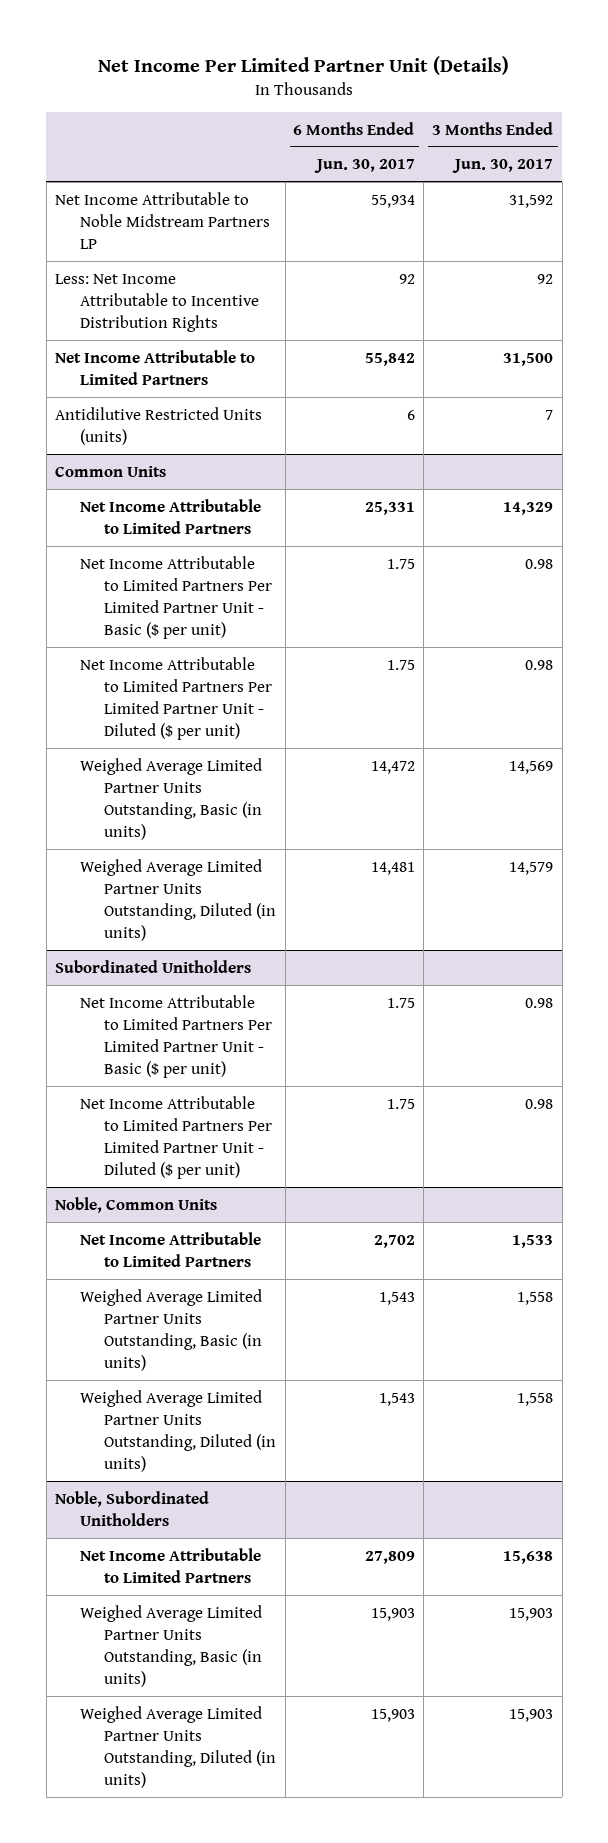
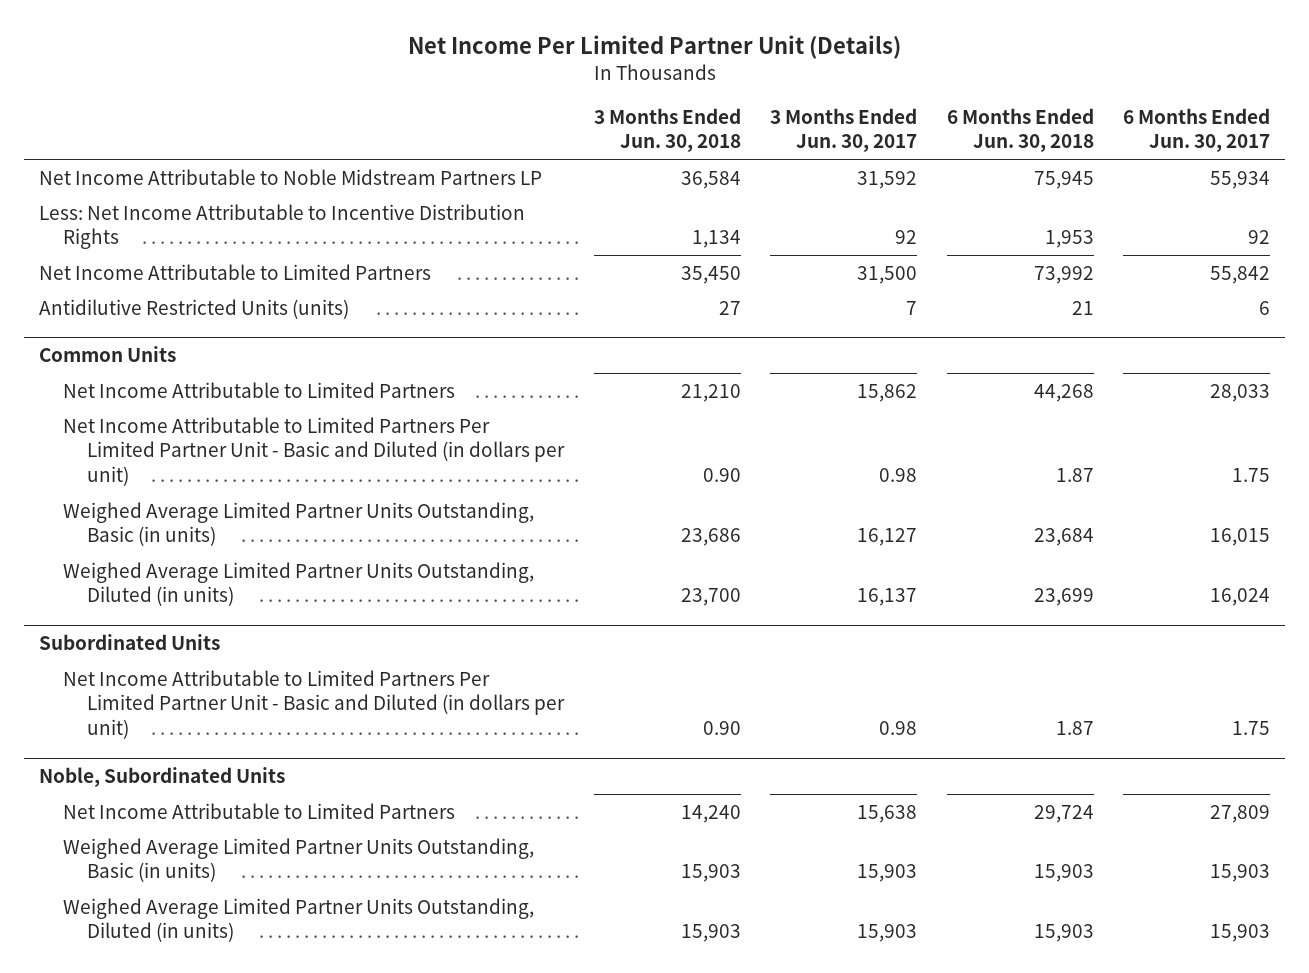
- | 6 Months Ended Jun. 30, 2017 | 3 Months Ended Jun. 30, 2017
+ | 3 Months Ended Jun. 30, 2018 | 3 Months Ended Jun. 30, 2017 | 6 Months Ended Jun. 30, 2018 | 6 Months Ended Jun. 30, 2017
@ Common Units
- Net Income Attributable to Limited Partners | 25,331 | 14,329
- Net Income Attributable to Limited Partners Per Limited Partner Unit - Basic ($ per unit) | 1.75 | 0.98
- Net Income Attributable to Limited Partners Per Limited Partner Unit - Diluted ($ per unit) | 1.75 | 0.98
- Weighed Average Limited Partner Units Outstanding, Basic (in units) | 14,472 | 14,569
- Weighed Average Limited Partner Units Outstanding, Diluted (in units) | 14,481 | 14,579
- Subordinated Unitholders
- Net Income Attributable to Limited Partners Per Limited Partner Unit - Basic ($ per unit) | 1.75 | 0.98
- Net Income Attributable to Limited Partners Per Limited Partner Unit - Diluted ($ per unit) | 1.75 | 0.98
- Noble, Common Units
- Net Income Attributable to Limited Partners | 2,702 | 1,533
- Weighed Average Limited Partner Units Outstanding, Basic (in units) | 1,543 | 1,558
- Weighed Average Limited Partner Units Outstanding, Diluted (in units) | 1,543 | 1,558
- Noble, Subordinated Unitholders
@ Common Units
+ Net Income Attributable to Limited Partners | 21,210 | 15,862 | 44,268 | 28,033
+ Net Income Attributable to Limited Partners Per Limited Partner Unit - Basic and Diluted (in dollars per unit) | 0.90 | 0.98 | 1.87 | 1.75
+ Weighed Average Limited Partner Units Outstanding, Basic (in units) | 23,686 | 16,127 | 23,684 | 16,015
+ Weighed Average Limited Partner Units Outstanding, Diluted (in units) | 23,700 | 16,137 | 23,699 | 16,024
+ Subordinated Units
+ Net Income Attributable to Limited Partners Per Limited Partner Unit - Basic and Diluted (in dollars per unit) | 0.90 | 0.98 | 1.87 | 1.75
+ Noble, Subordinated Units

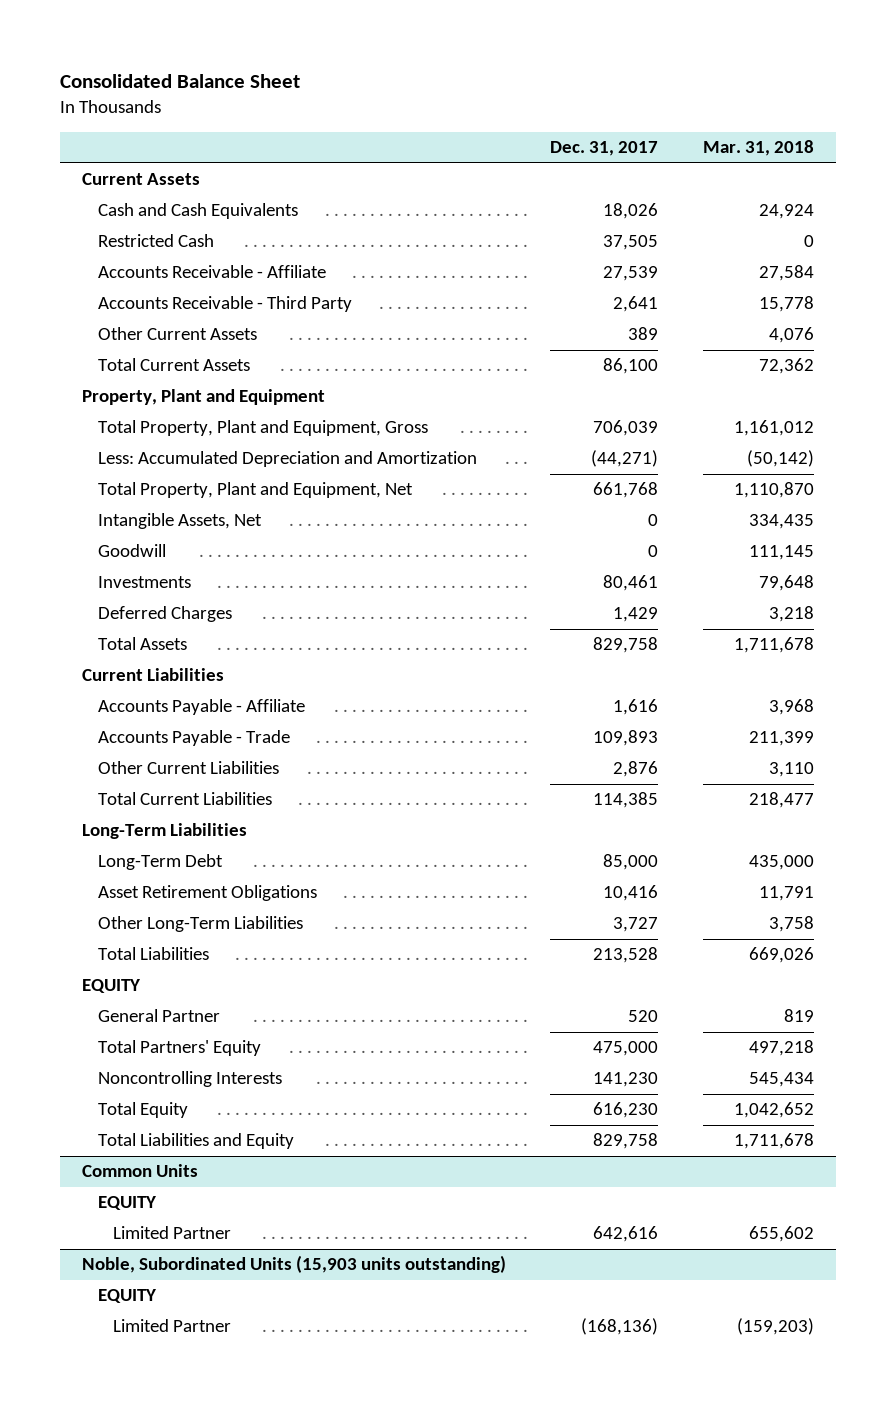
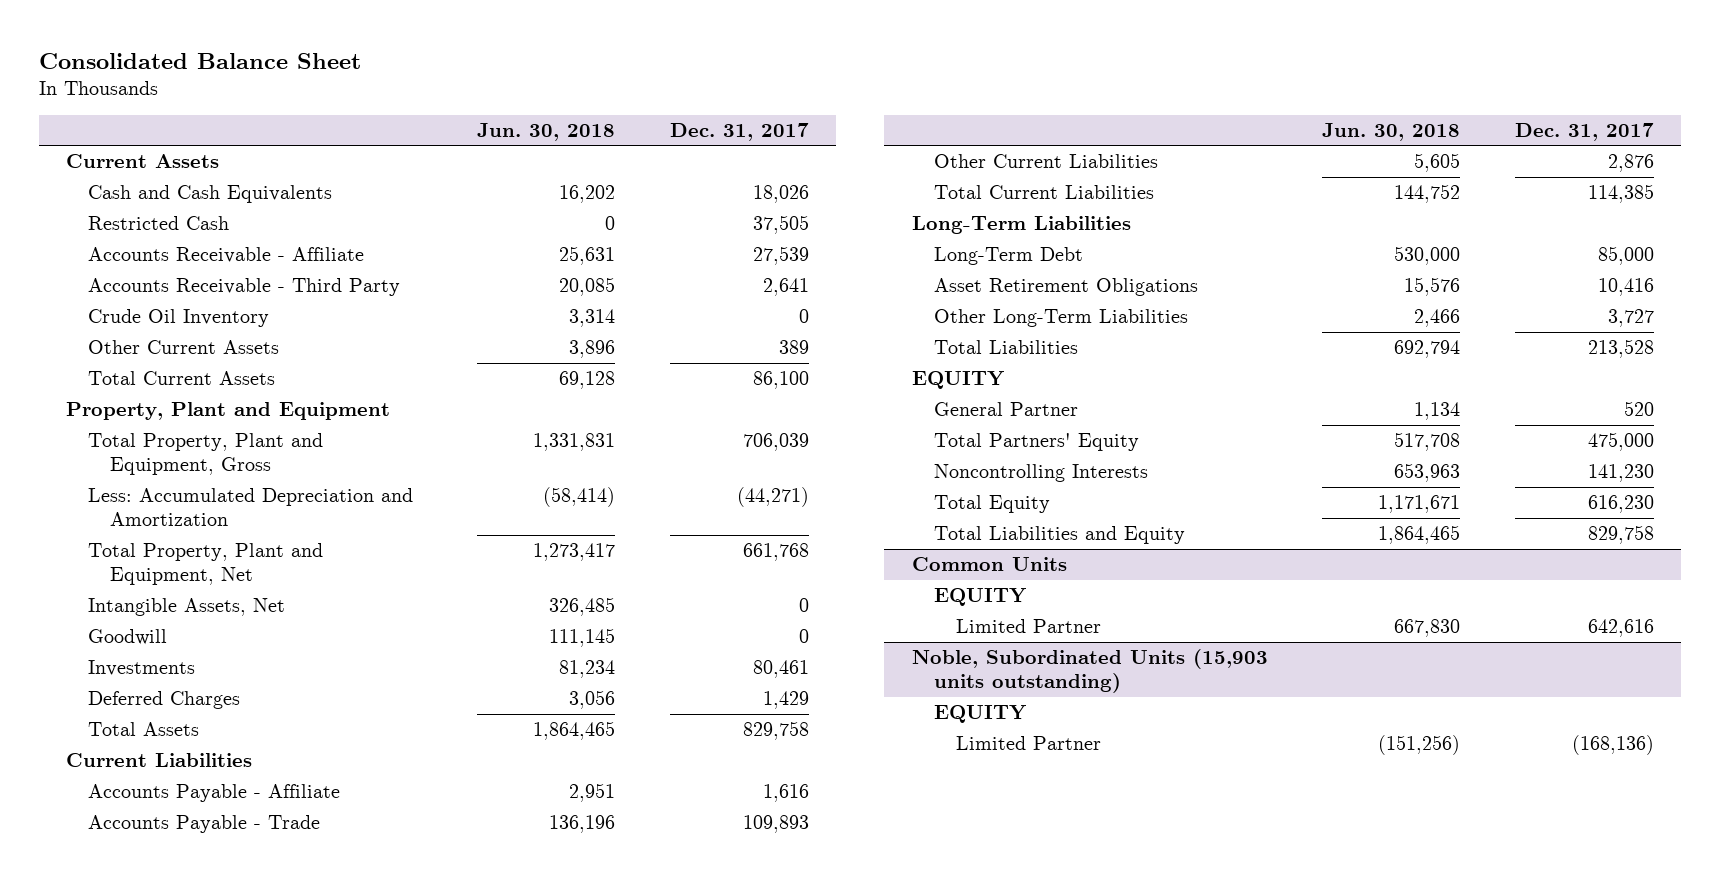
- | Dec. 31, 2017 | Mar. 31, 2018
+ | Jun. 30, 2018 | Dec. 31, 2017
+ Crude Oil Inventory | 3,314 | 0

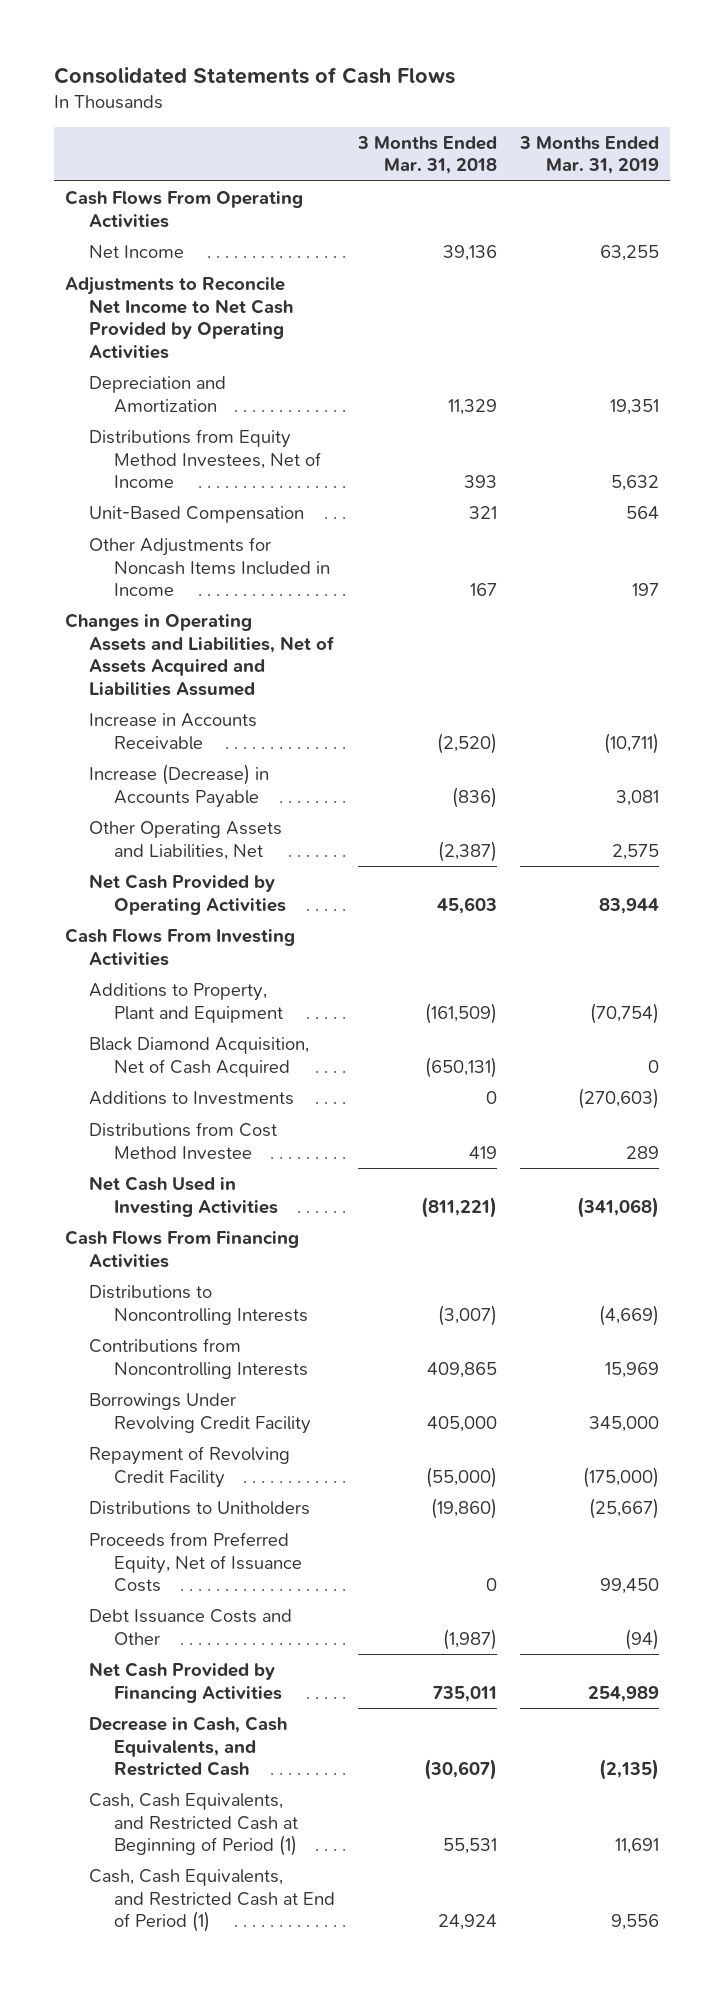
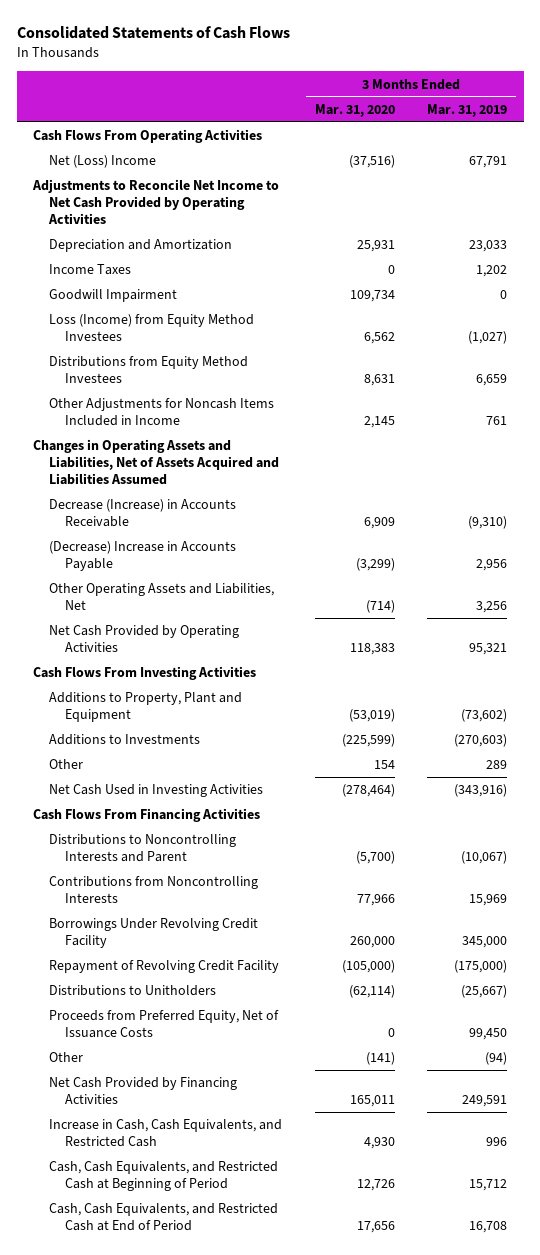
- | 3 Months Ended Mar. 31, 2018 | 3 Months Ended Mar. 31, 2019
+ | 3 Months Ended Mar. 31, 2020 | 3 Months Ended Mar. 31, 2019
- Net Income | 39,136 | 63,255
+ Net (Loss) Income | (37,516) | 67,791
- Depreciation and Amortization | 11,329 | 19,351
- Distributions from Equity Method Investees, Net of Income | 393 | 5,632
- Unit-Based Compensation | 321 | 564
- Other Adjustments for Noncash Items Included in Income | 167 | 197
+ Depreciation and Amortization | 25,931 | 23,033
+ Income Taxes | 0 | 1,202
+ Goodwill Impairment | 109,734 | 0
+ Loss (Income) from Equity Method Investees | 6,562 | (1,027)
+ Distributions from Equity Method Investees | 8,631 | 6,659
+ Other Adjustments for Noncash Items Included in Income | 2,145 | 761
- Increase in Accounts Receivable | (2,520) | (10,711)
- Increase (Decrease) in Accounts Payable | (836) | 3,081
- Other Operating Assets and Liabilities, Net | (2,387) | 2,575
- Net Cash Provided by Operating Activities | 45,603 | 83,944
+ Decrease (Increase) in Accounts Receivable | 6,909 | (9,310)
+ (Decrease) Increase in Accounts Payable | (3,299) | 2,956
+ Other Operating Assets and Liabilities, Net | (714) | 3,256
+ Net Cash Provided by Operating Activities | 118,383 | 95,321
- Additions to Property, Plant and Equipment | (161,509) | (70,754)
- Black Diamond Acquisition, Net of Cash Acquired | (650,131) | 0
+ Additions to Property, Plant and Equipment | (53,019) | (73,602)
- Distributions from Cost Method Investee | 419 | 289
- Net Cash Used in Investing Activities | (811,221) | (341,068)
+ Other | 154 | 289
+ Net Cash Used in Investing Activities | (278,464) | (343,916)
- Distributions to Noncontrolling Interests | (3,007) | (4,669)
+ Distributions to Noncontrolling Interests and Parent | (5,700) | (10,067)
- Debt Issuance Costs and Other | (1,987) | (94)
- Net Cash Provided by Financing Activities | 735,011 | 254,989
- Decrease in Cash, Cash Equivalents, and Restricted Cash | (30,607) | (2,135)
- Cash, Cash Equivalents, and Restricted Cash at Beginning of Period (1) | 55,531 | 11,691
- Cash, Cash Equivalents, and Restricted Cash at End of Period (1) | 24,924 | 9,556
+ Other | (141) | (94)
+ Net Cash Provided by Financing Activities | 165,011 | 249,591
+ Increase in Cash, Cash Equivalents, and Restricted Cash | 4,930 | 996
+ Cash, Cash Equivalents, and Restricted Cash at Beginning of Period | 12,726 | 15,712
+ Cash, Cash Equivalents, and Restricted Cash at End of Period | 17,656 | 16,708

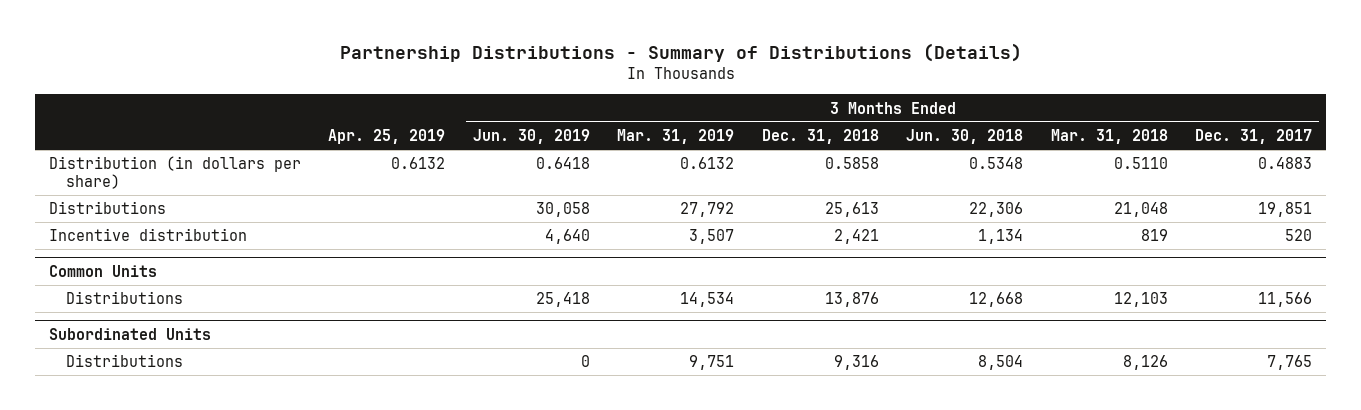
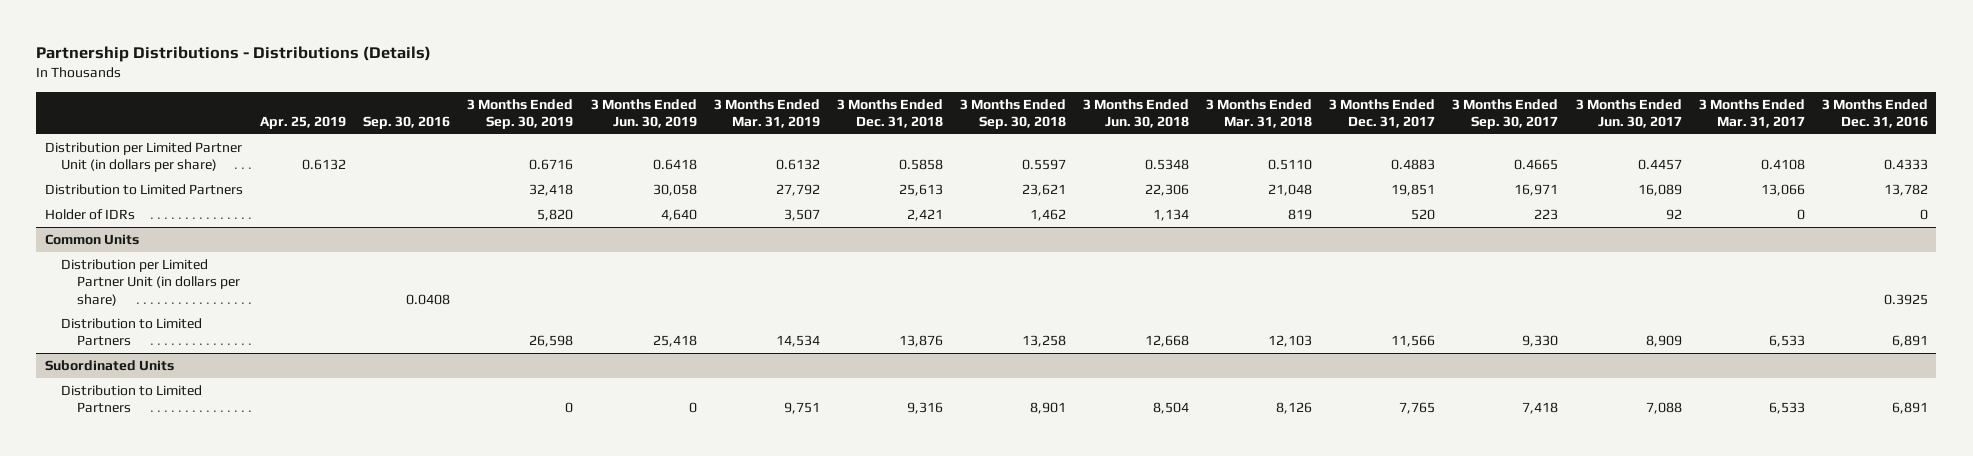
- Partnership Distributions - Summary of Distributions (Details)
+ Partnership Distributions - Distributions (Details)
- | Apr. 25, 2019 | 3 Months Ended Jun. 30, 2019 | 3 Months Ended Mar. 31, 2019 | 3 Months Ended Dec. 31, 2018 | 3 Months Ended Jun. 30, 2018 | 3 Months Ended Mar. 31, 2018 | 3 Months Ended Dec. 31, 2017
+ | Apr. 25, 2019 | Sep. 30, 2016 | 3 Months Ended Sep. 30, 2019 | 3 Months Ended Jun. 30, 2019 | 3 Months Ended Mar. 31, 2019 | 3 Months Ended Dec. 31, 2018 | 3 Months Ended Sep. 30, 2018 | 3 Months Ended Jun. 30, 2018 | 3 Months Ended Mar. 31, 2018 | 3 Months Ended Dec. 31, 2017 | 3 Months Ended Sep. 30, 2017 | 3 Months Ended Jun. 30, 2017 | 3 Months Ended Mar. 31, 2017 | 3 Months Ended Dec. 31, 2016
- Distribution (in dollars per share) | 0.6132 | 0.6418 | 0.6132 | 0.5858 | 0.5348 | 0.5110 | 0.4883
- Distributions | | 30,058 | 27,792 | 25,613 | 22,306 | 21,048 | 19,851
- Incentive distribution | | 4,640 | 3,507 | 2,421 | 1,134 | 819 | 520
+ Distribution per Limited Partner Unit (in dollars per share) | 0.6132 | | 0.6716 | 0.6418 | 0.6132 | 0.5858 | 0.5597 | 0.5348 | 0.5110 | 0.4883 | 0.4665 | 0.4457 | 0.4108 | 0.4333
+ Distribution to Limited Partners | | | 32,418 | 30,058 | 27,792 | 25,613 | 23,621 | 22,306 | 21,048 | 19,851 | 16,971 | 16,089 | 13,066 | 13,782
+ Holder of IDRs | | | 5,820 | 4,640 | 3,507 | 2,421 | 1,462 | 1,134 | 819 | 520 | 223 | 92 | 0 | 0
@ Common Units
- Distributions | | 25,418 | 14,534 | 13,876 | 12,668 | 12,103 | 11,566
+ Distribution per Limited Partner Unit (in dollars per share) | | 0.0408 | | | | | | | | | | | | 0.3925
+ Distribution to Limited Partners | | | 26,598 | 25,418 | 14,534 | 13,876 | 13,258 | 12,668 | 12,103 | 11,566 | 9,330 | 8,909 | 6,533 | 6,891
@ Subordinated Units
- Distributions | | 0 | 9,751 | 9,316 | 8,504 | 8,126 | 7,765
+ Distribution to Limited Partners | | | 0 | 0 | 9,751 | 9,316 | 8,901 | 8,504 | 8,126 | 7,765 | 7,418 | 7,088 | 6,533 | 6,891

